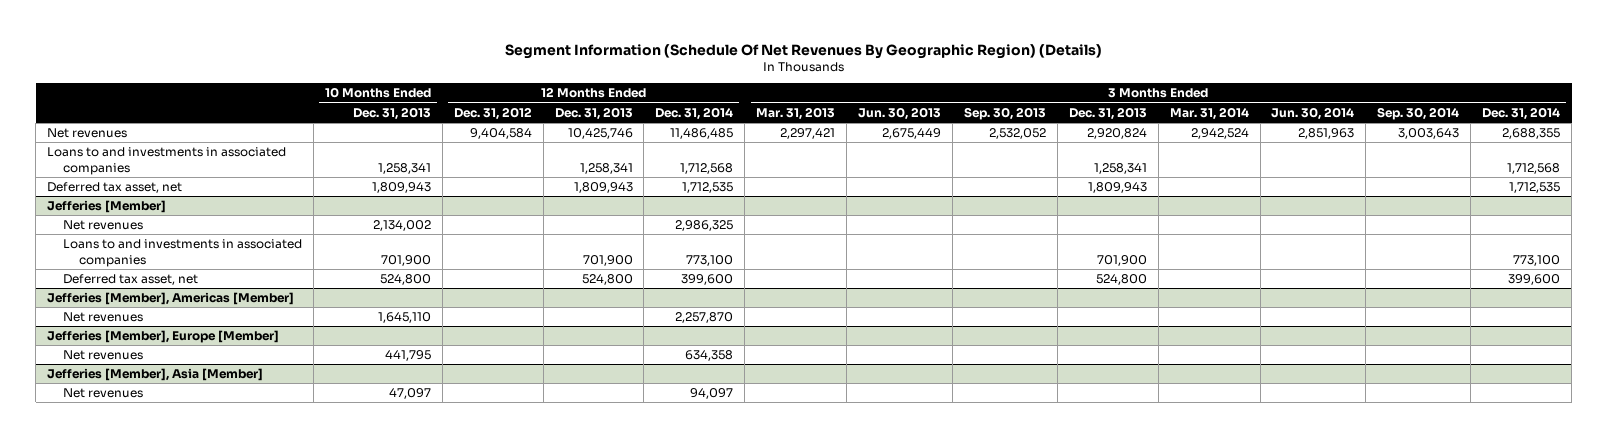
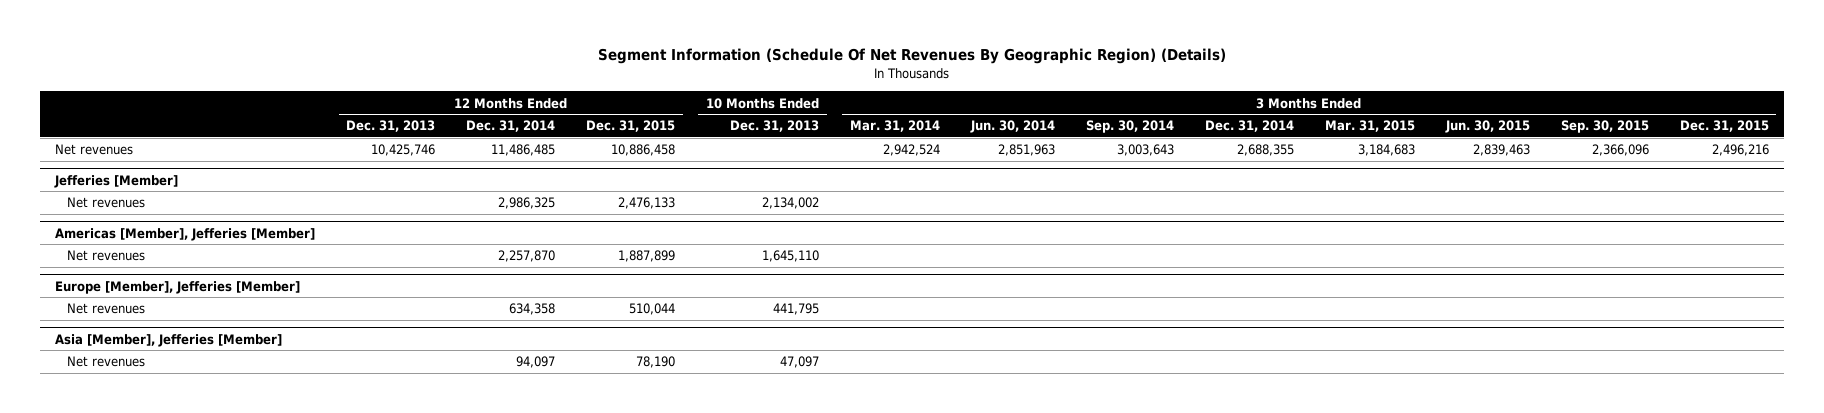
- | 10 Months Ended Dec. 31, 2013 | 12 Months Ended Dec. 31, 2012 | 12 Months Ended Dec. 31, 2013 | 12 Months Ended Dec. 31, 2014 | 3 Months Ended Mar. 31, 2013 | 3 Months Ended Jun. 30, 2013 | 3 Months Ended Sep. 30, 2013 | 3 Months Ended Dec. 31, 2013 | 3 Months Ended Mar. 31, 2014 | 3 Months Ended Jun. 30, 2014 | 3 Months Ended Sep. 30, 2014 | 3 Months Ended Dec. 31, 2014
+ | 12 Months Ended Dec. 31, 2013 | 12 Months Ended Dec. 31, 2014 | 12 Months Ended Dec. 31, 2015 | 10 Months Ended Dec. 31, 2013 | 3 Months Ended Mar. 31, 2014 | 3 Months Ended Jun. 30, 2014 | 3 Months Ended Sep. 30, 2014 | 3 Months Ended Dec. 31, 2014 | 3 Months Ended Mar. 31, 2015 | 3 Months Ended Jun. 30, 2015 | 3 Months Ended Sep. 30, 2015 | 3 Months Ended Dec. 31, 2015
- Loans to and investments in associated companies | 1,258,341 | | 1,258,341 | 1,712,568 | | | | 1,258,341 | | | | 1,712,568
- Deferred tax asset, net | 1,809,943 | | 1,809,943 | 1,712,535 | | | | 1,809,943 | | | | 1,712,535
@ Jefferies [Member]
- Loans to and investments in associated companies | 701,900 | | 701,900 | 773,100 | | | | 701,900 | | | | 773,100
- Deferred tax asset, net | 524,800 | | 524,800 | 399,600 | | | | 524,800 | | | | 399,600
- Jefferies [Member], Americas [Member]
+ Americas [Member], Jefferies [Member]
- Jefferies [Member], Europe [Member]
+ Europe [Member], Jefferies [Member]
- Jefferies [Member], Asia [Member]
+ Asia [Member], Jefferies [Member]

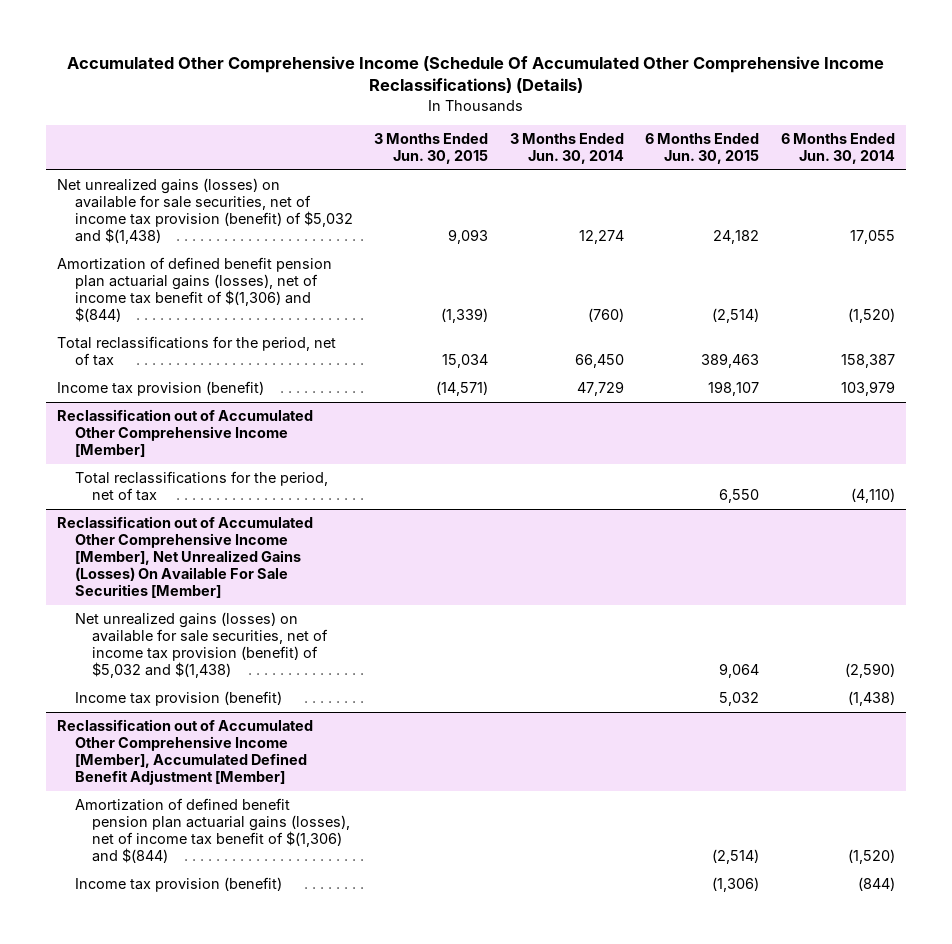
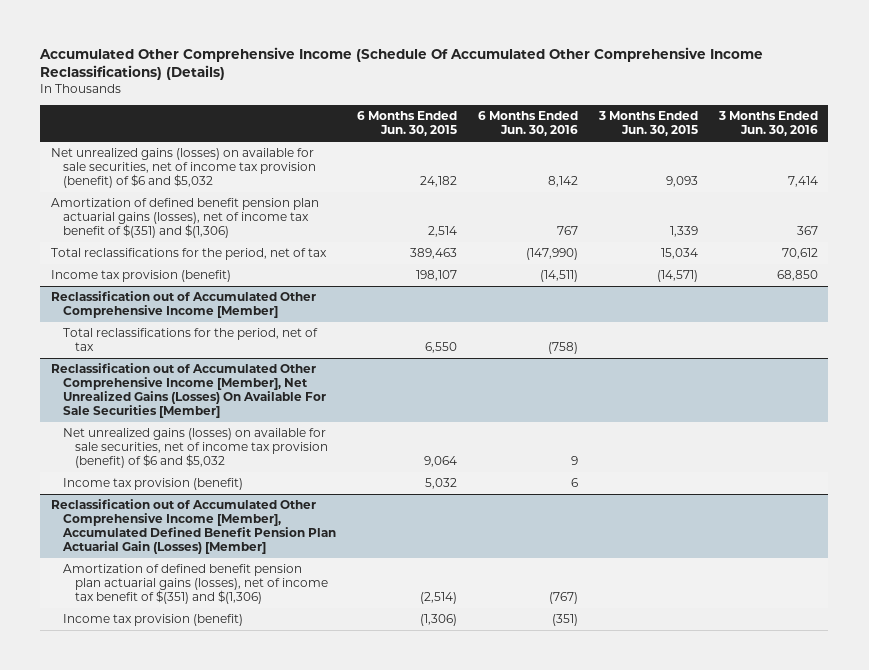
- | 3 Months Ended Jun. 30, 2015 | 3 Months Ended Jun. 30, 2014 | 6 Months Ended Jun. 30, 2015 | 6 Months Ended Jun. 30, 2014
+ | 6 Months Ended Jun. 30, 2015 | 6 Months Ended Jun. 30, 2016 | 3 Months Ended Jun. 30, 2015 | 3 Months Ended Jun. 30, 2016
- Net unrealized gains (losses) on available for sale securities, net of income tax provision (benefit) of $5,032 and $(1,438) | 9,093 | 12,274 | 24,182 | 17,055
- Amortization of defined benefit pension plan actuarial gains (losses), net of income tax benefit of $(1,306) and $(844) | (1,339) | (760) | (2,514) | (1,520)
+ Net unrealized gains (losses) on available for sale securities, net of income tax provision (benefit) of $6 and $5,032 | 24,182 | 8,142 | 9,093 | 7,414
+ Amortization of defined benefit pension plan actuarial gains (losses), net of income tax benefit of $(351) and $(1,306) | 2,514 | 767 | 1,339 | 367
@ Reclassification out of Accumulated Other Comprehensive Income [Member], Net Unrealized Gains (Losses) On Available For Sale Securities [Member]
- Net unrealized gains (losses) on available for sale securities, net of income tax provision (benefit) of $5,032 and $(1,438) | | | 9,064 | (2,590)
+ Net unrealized gains (losses) on available for sale securities, net of income tax provision (benefit) of $6 and $5,032 | 9,064 | 9 | |
- Reclassification out of Accumulated Other Comprehensive Income [Member], Accumulated Defined Benefit Adjustment [Member]
- Amortization of defined benefit pension plan actuarial gains (losses), net of income tax benefit of $(1,306) and $(844) | | | (2,514) | (1,520)
+ Reclassification out of Accumulated Other Comprehensive Income [Member], Accumulated Defined Benefit Pension Plan Actuarial Gain (Losses) [Member]
+ Amortization of defined benefit pension plan actuarial gains (losses), net of income tax benefit of $(351) and $(1,306) | (2,514) | (767) | |

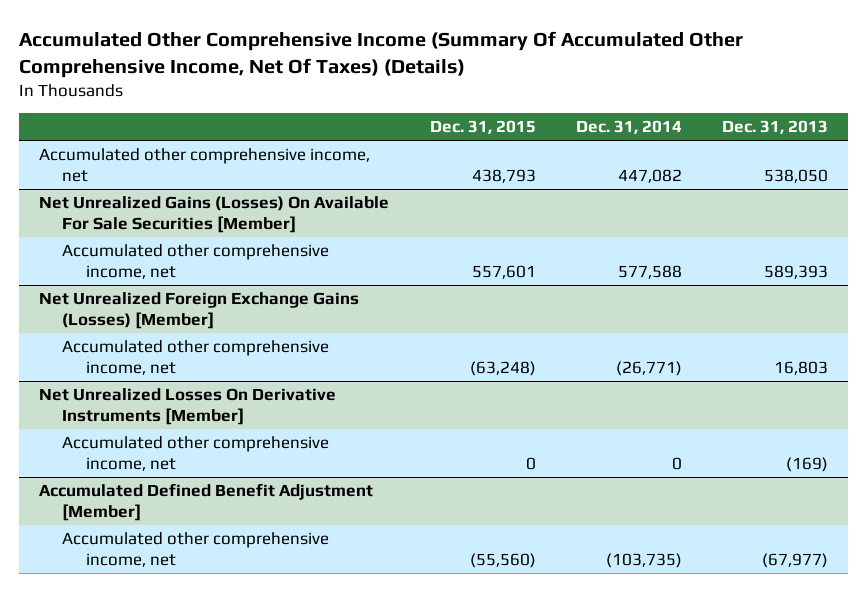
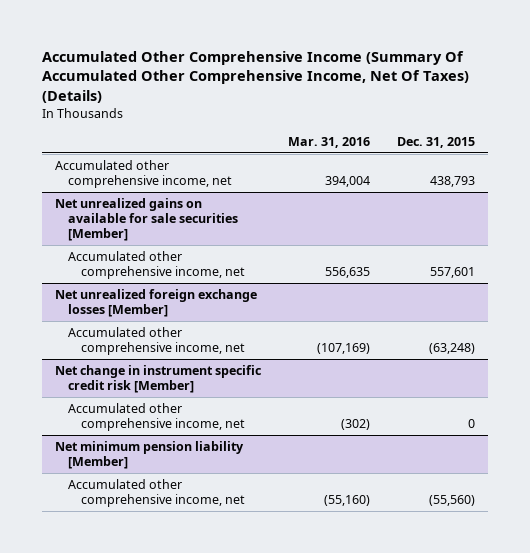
- | Dec. 31, 2015 | Dec. 31, 2014 | Dec. 31, 2013
+ | Mar. 31, 2016 | Dec. 31, 2015
- Net Unrealized Gains (Losses) On Available For Sale Securities [Member]
+ Net unrealized gains on available for sale securities [Member]
- Net Unrealized Foreign Exchange Gains (Losses) [Member]
+ Net unrealized foreign exchange losses [Member]
- Net Unrealized Losses On Derivative Instruments [Member]
+ Net change in instrument specific credit risk [Member]
- Accumulated Defined Benefit Adjustment [Member]
+ Net minimum pension liability [Member]

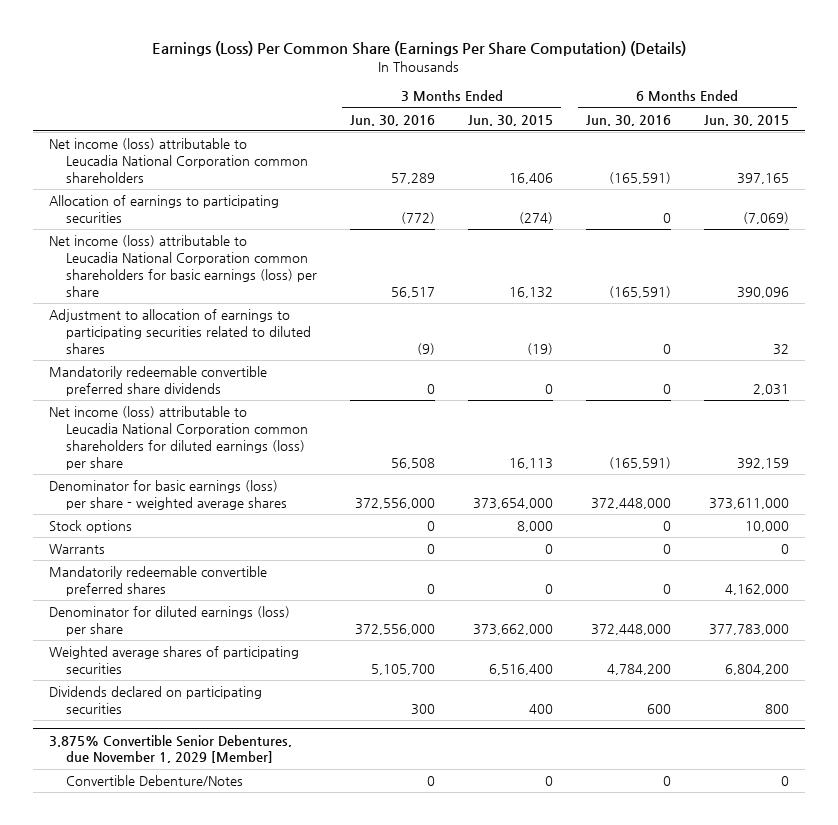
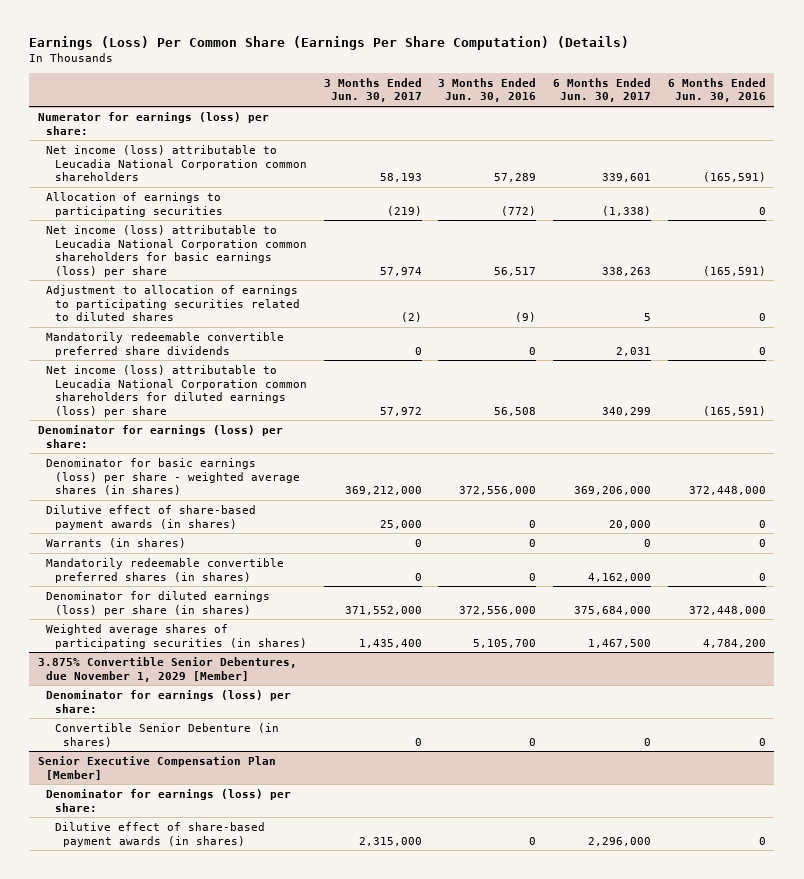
- | 3 Months Ended Jun. 30, 2016 | 3 Months Ended Jun. 30, 2015 | 6 Months Ended Jun. 30, 2016 | 6 Months Ended Jun. 30, 2015
+ | 3 Months Ended Jun. 30, 2017 | 3 Months Ended Jun. 30, 2016 | 6 Months Ended Jun. 30, 2017 | 6 Months Ended Jun. 30, 2016
+ Numerator for earnings (loss) per share:
- Denominator for basic earnings (loss) per share - weighted average shares | 372,556,000 | 373,654,000 | 372,448,000 | 373,611,000
- Stock options | 0 | 8,000 | 0 | 10,000
- Warrants | 0 | 0 | 0 | 0
- Mandatorily redeemable convertible preferred shares | 0 | 0 | 0 | 4,162,000
- Denominator for diluted earnings (loss) per share | 372,556,000 | 373,662,000 | 372,448,000 | 377,783,000
- Weighted average shares of participating securities | 5,105,700 | 6,516,400 | 4,784,200 | 6,804,200
- Dividends declared on participating securities | 300 | 400 | 600 | 800
+ Denominator for earnings (loss) per share:
+ Denominator for basic earnings (loss) per share - weighted average shares (in shares) | 369,212,000 | 372,556,000 | 369,206,000 | 372,448,000
+ Dilutive effect of share-based payment awards (in shares) | 25,000 | 0 | 20,000 | 0
+ Warrants (in shares) | 0 | 0 | 0 | 0
+ Mandatorily redeemable convertible preferred shares (in shares) | 0 | 0 | 4,162,000 | 0
+ Denominator for diluted earnings (loss) per share (in shares) | 371,552,000 | 372,556,000 | 375,684,000 | 372,448,000
+ Weighted average shares of participating securities (in shares) | 1,435,400 | 5,105,700 | 1,467,500 | 4,784,200
@ 3.875% Convertible Senior Debentures, due November 1, 2029 [Member]
- Convertible Debenture/Notes | 0 | 0 | 0 | 0
+ Denominator for earnings (loss) per share:
+ Convertible Senior Debenture (in shares) | 0 | 0 | 0 | 0
+ Senior Executive Compensation Plan [Member]
+ Denominator for earnings (loss) per share:
+ Dilutive effect of share-based payment awards (in shares) | 2,315,000 | 0 | 2,296,000 | 0

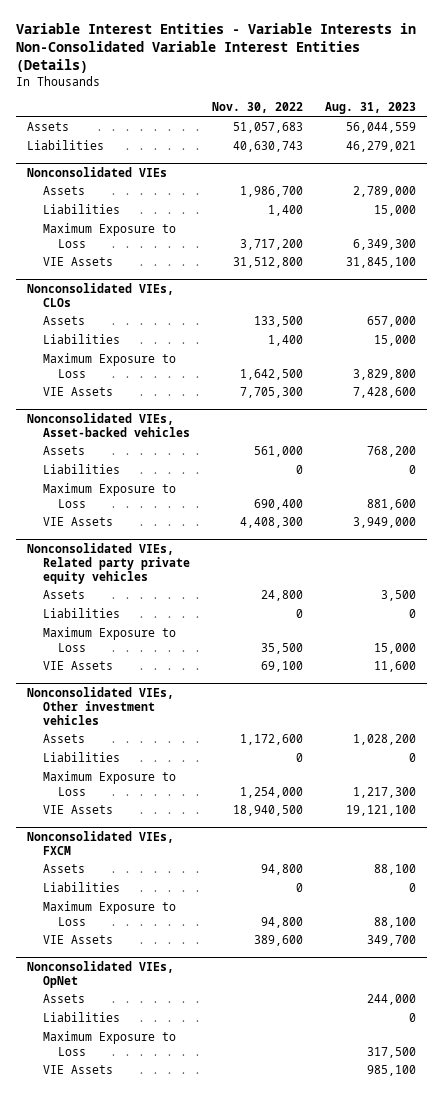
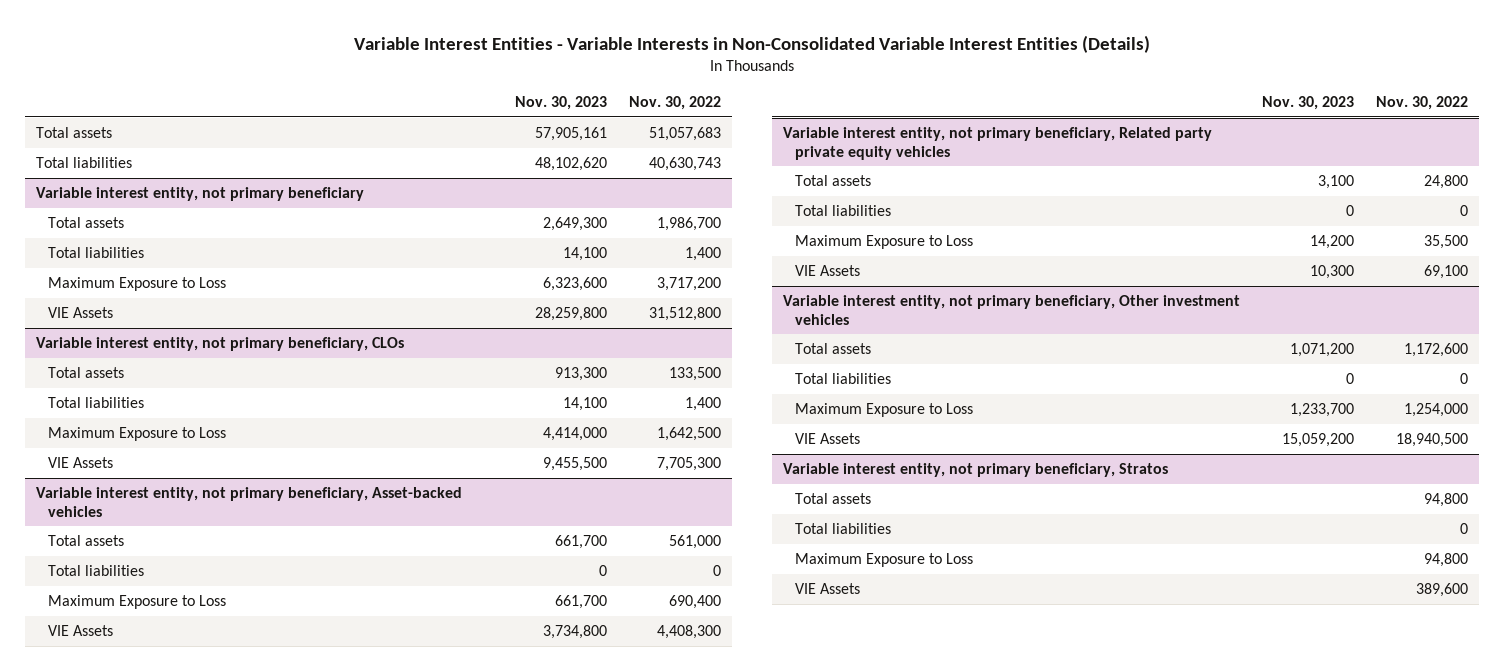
- | Nov. 30, 2022 | Aug. 31, 2023
+ | Nov. 30, 2023 | Nov. 30, 2022
- Assets | 51,057,683 | 56,044,559
- Liabilities | 40,630,743 | 46,279,021
- Nonconsolidated VIEs
- Assets | 1,986,700 | 2,789,000
- Liabilities | 1,400 | 15,000
+ Total assets | 57,905,161 | 51,057,683
+ Total liabilities | 48,102,620 | 40,630,743
+ Variable interest entity, not primary beneficiary
+ Total assets | 2,649,300 | 1,986,700
+ Total liabilities | 14,100 | 1,400
- Nonconsolidated VIEs, CLOs
- Assets | 133,500 | 657,000
- Liabilities | 1,400 | 15,000
+ Variable interest entity, not primary beneficiary, CLOs
+ Total assets | 913,300 | 133,500
+ Total liabilities | 14,100 | 1,400
- Nonconsolidated VIEs, Asset-backed vehicles
- Assets | 561,000 | 768,200
- Liabilities | 0 | 0
+ Variable interest entity, not primary beneficiary, Asset-backed vehicles
+ Total assets | 661,700 | 561,000
+ Total liabilities | 0 | 0
- Nonconsolidated VIEs, Related party private equity vehicles
- Assets | 24,800 | 3,500
- Liabilities | 0 | 0
+ Variable interest entity, not primary beneficiary, Related party private equity vehicles
+ Total assets | 3,100 | 24,800
+ Total liabilities | 0 | 0
- Nonconsolidated VIEs, Other investment vehicles
- Assets | 1,172,600 | 1,028,200
- Liabilities | 0 | 0
+ Variable interest entity, not primary beneficiary, Other investment vehicles
+ Total assets | 1,071,200 | 1,172,600
+ Total liabilities | 0 | 0
- Nonconsolidated VIEs, FXCM
- Assets | 94,800 | 88,100
- Liabilities | 0 | 0
+ Variable interest entity, not primary beneficiary, Stratos
+ Total assets | | 94,800
+ Total liabilities | | 0
- Nonconsolidated VIEs, OpNet
- Assets | | 244,000
- Liabilities | | 0
- Maximum Exposure to Loss | | 317,500
- VIE Assets | | 985,100

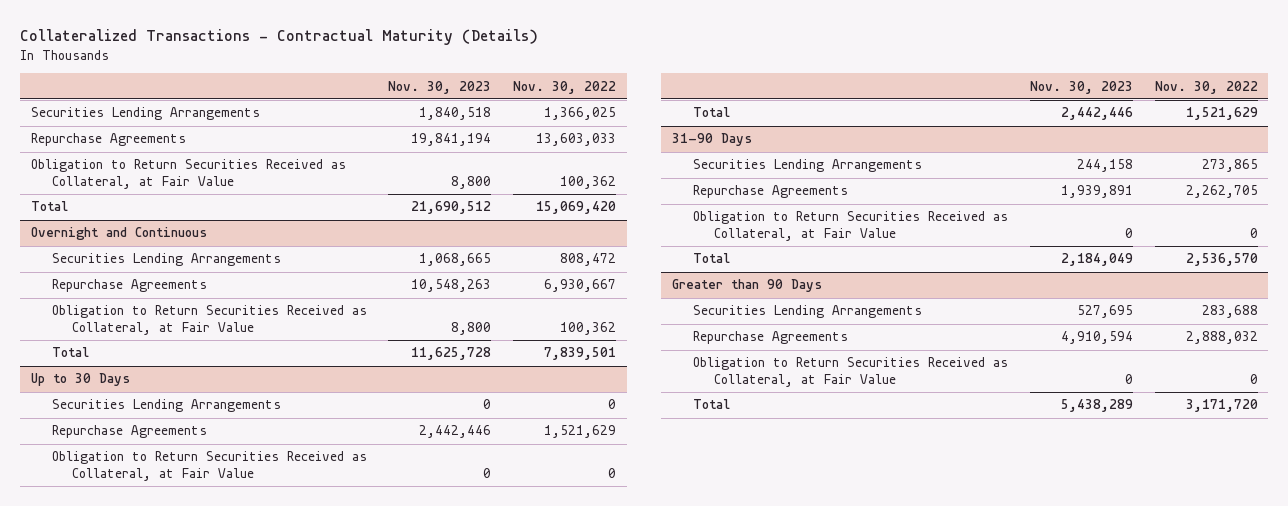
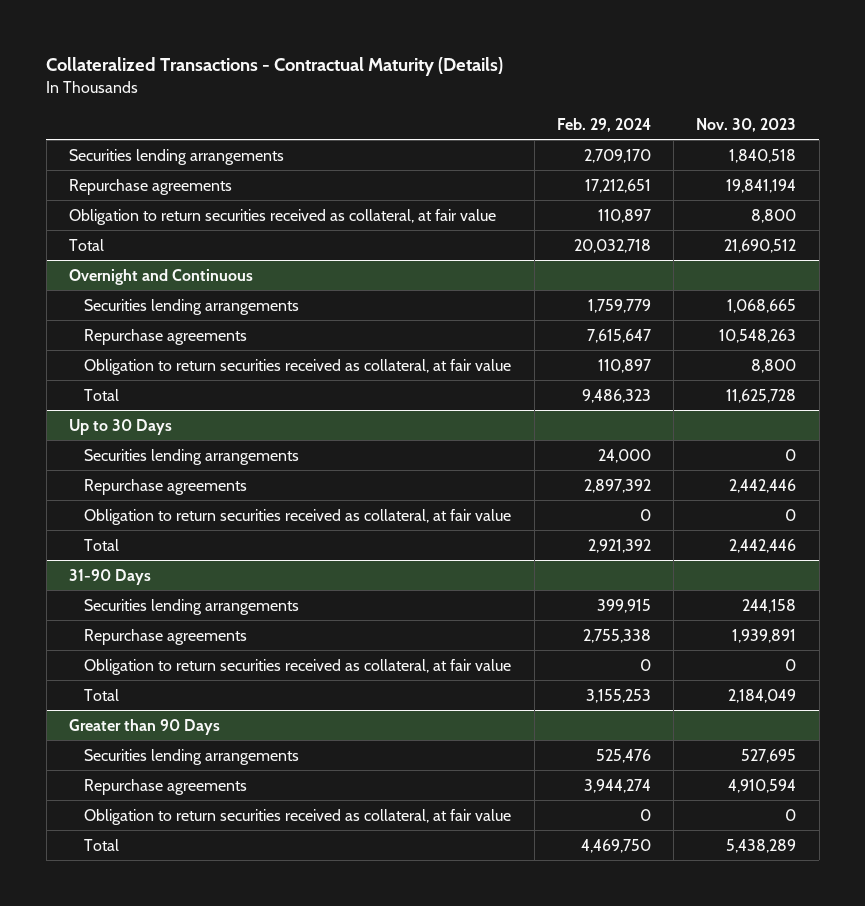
- | Nov. 30, 2023 | Nov. 30, 2022
+ | Feb. 29, 2024 | Nov. 30, 2023
- Securities Lending Arrangements | 1,840,518 | 1,366,025
- Repurchase Agreements | 19,841,194 | 13,603,033
- Obligation to Return Securities Received as Collateral, at Fair Value | 8,800 | 100,362
+ Securities lending arrangements | 2,709,170 | 1,840,518
+ Repurchase agreements | 17,212,651 | 19,841,194
+ Obligation to return securities received as collateral, at fair value | 110,897 | 8,800
@ Overnight and Continuous
- Securities Lending Arrangements | 1,068,665 | 808,472
- Repurchase Agreements | 10,548,263 | 6,930,667
- Obligation to Return Securities Received as Collateral, at Fair Value | 8,800 | 100,362
+ Securities lending arrangements | 1,759,779 | 1,068,665
+ Repurchase agreements | 7,615,647 | 10,548,263
+ Obligation to return securities received as collateral, at fair value | 110,897 | 8,800
@ Up to 30 Days
- Securities Lending Arrangements | 0 | 0
- Repurchase Agreements | 2,442,446 | 1,521,629
- Obligation to Return Securities Received as Collateral, at Fair Value | 0 | 0
+ Securities lending arrangements | 24,000 | 0
+ Repurchase agreements | 2,897,392 | 2,442,446
+ Obligation to return securities received as collateral, at fair value | 0 | 0
@ 31-90 Days
- Securities Lending Arrangements | 244,158 | 273,865
- Repurchase Agreements | 1,939,891 | 2,262,705
- Obligation to Return Securities Received as Collateral, at Fair Value | 0 | 0
+ Securities lending arrangements | 399,915 | 244,158
+ Repurchase agreements | 2,755,338 | 1,939,891
+ Obligation to return securities received as collateral, at fair value | 0 | 0
@ Greater than 90 Days
- Securities Lending Arrangements | 527,695 | 283,688
- Repurchase Agreements | 4,910,594 | 2,888,032
- Obligation to Return Securities Received as Collateral, at Fair Value | 0 | 0
+ Securities lending arrangements | 525,476 | 527,695
+ Repurchase agreements | 3,944,274 | 4,910,594
+ Obligation to return securities received as collateral, at fair value | 0 | 0

